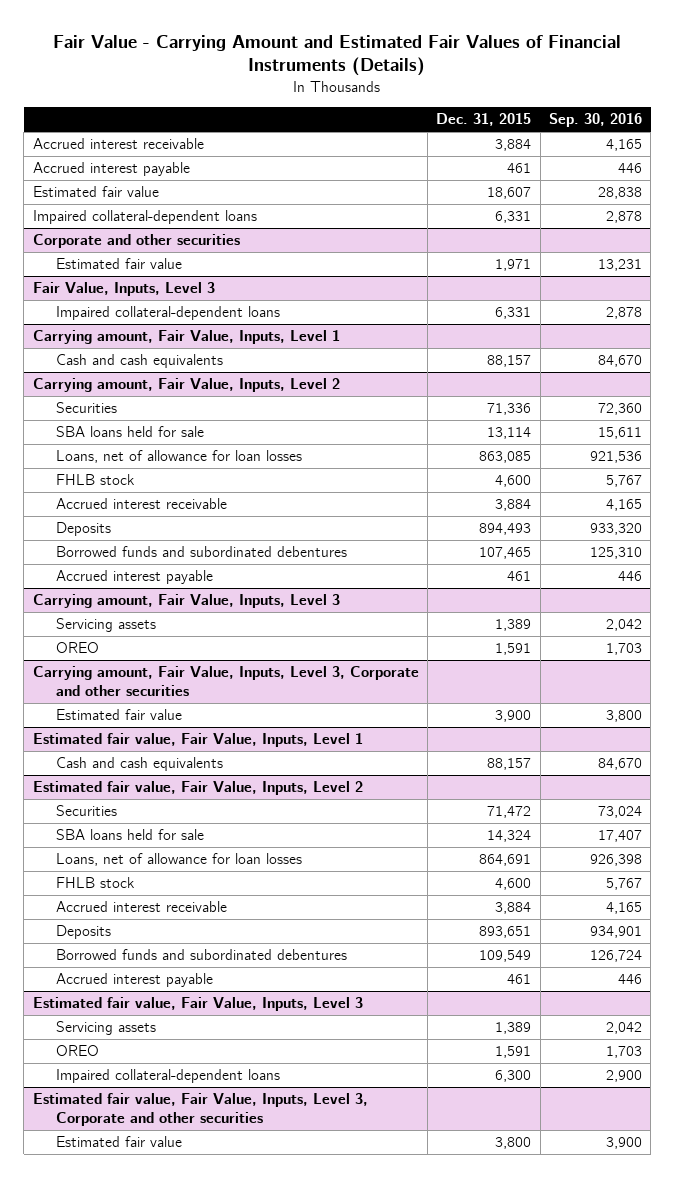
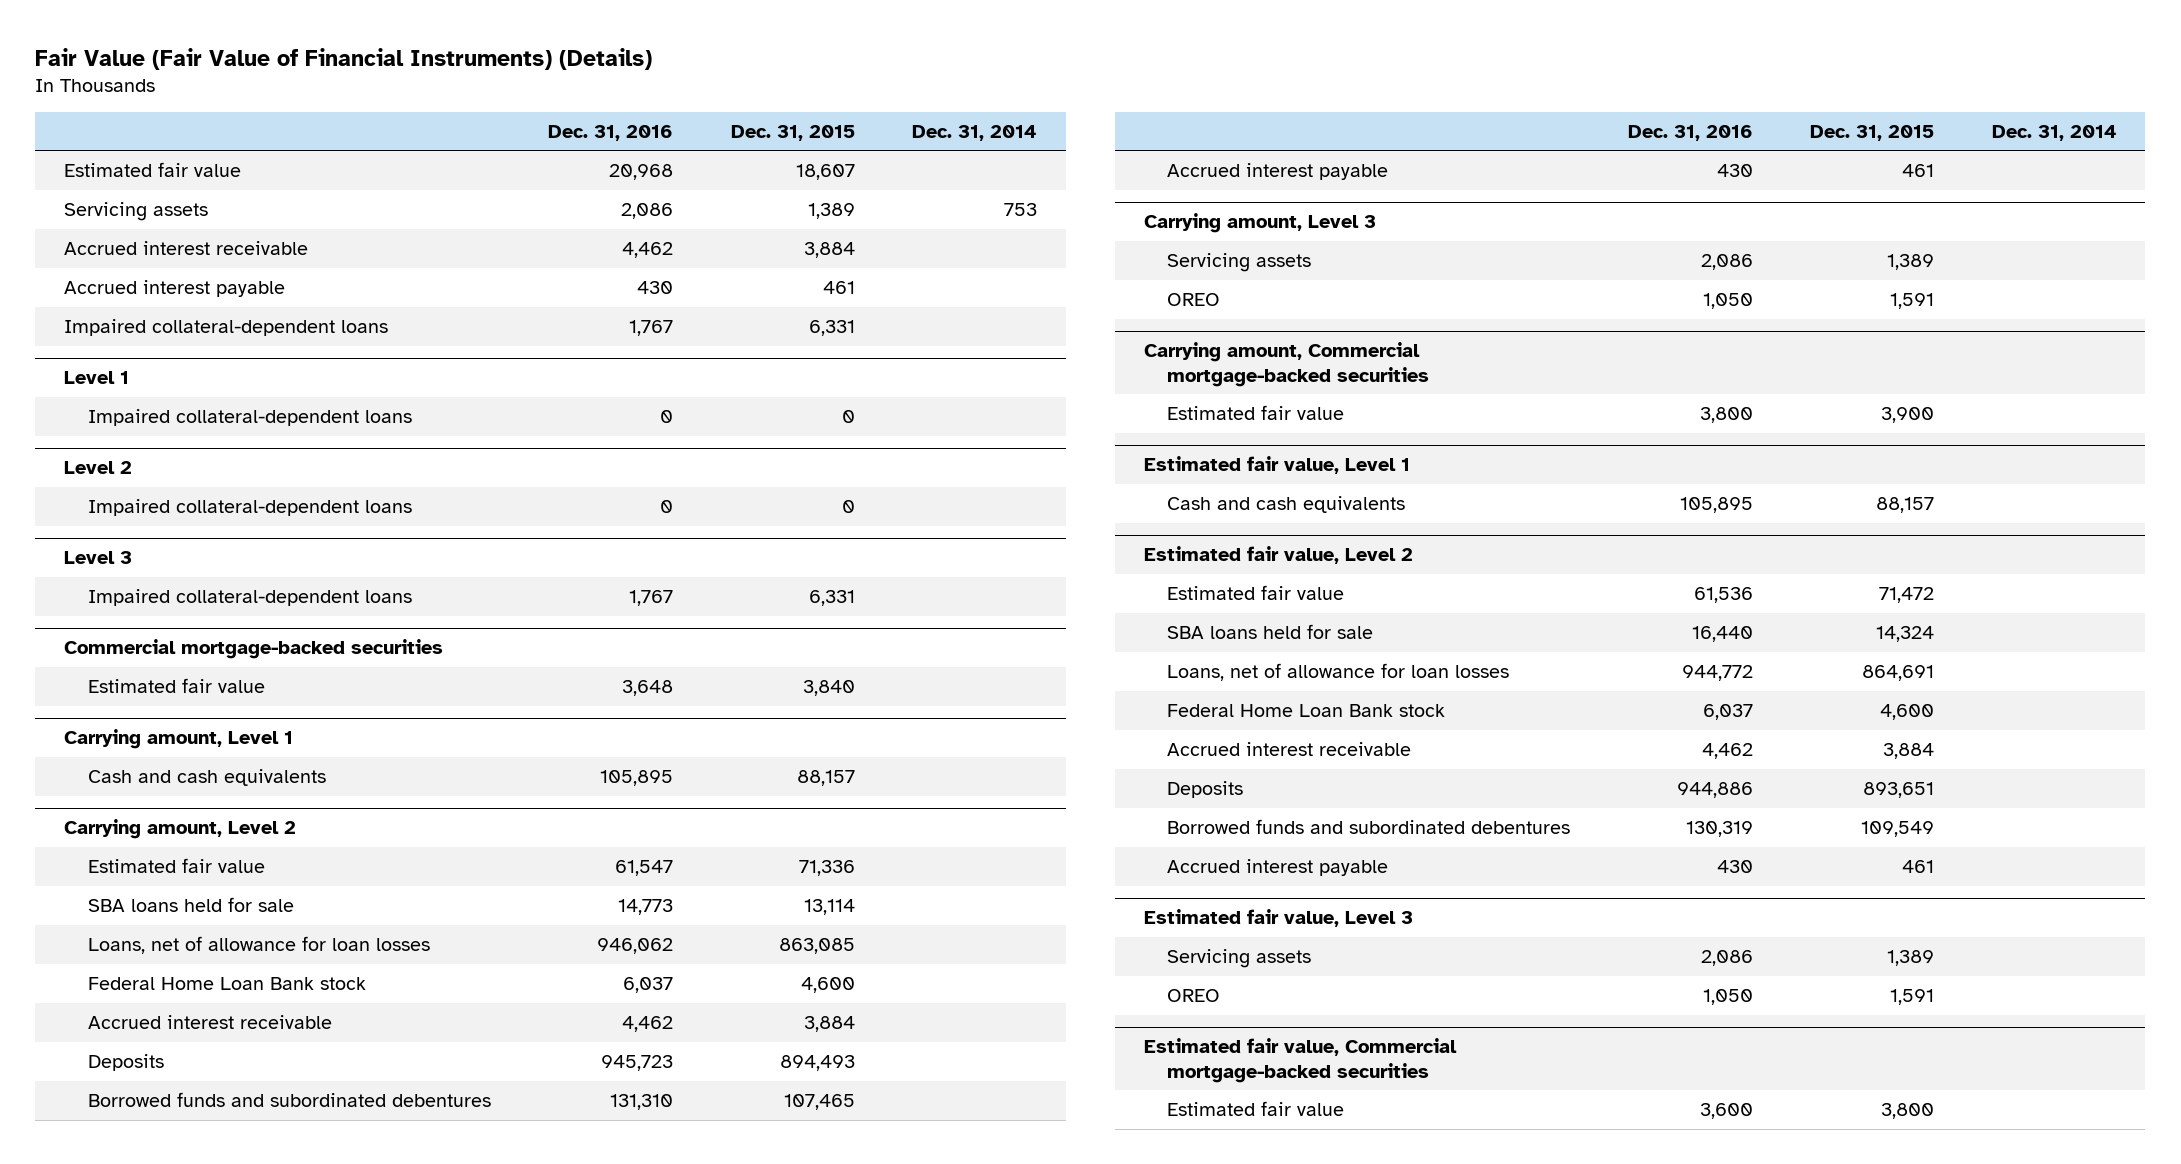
- Fair Value - Carrying Amount and Estimated Fair Values of Financial Instruments (Details)
+ Fair Value (Fair Value of Financial Instruments) (Details)
- | Dec. 31, 2015 | Sep. 30, 2016
+ | Dec. 31, 2016 | Dec. 31, 2015 | Dec. 31, 2014
moved up: Estimated fair value | 20,968 | 18,607 |
+ Servicing assets | 2,086 | 1,389 | 753
- Corporate and other securities
- Estimated fair value | 1,971 | 13,231
- Fair Value, Inputs, Level 3
+ Level 1
+ Impaired collateral-dependent loans | 0 | 0 |
+ Level 2
+ Impaired collateral-dependent loans | 0 | 0 |
+ Level 3
- Carrying amount, Fair Value, Inputs, Level 1
+ Commercial mortgage-backed securities
+ Estimated fair value | 3,648 | 3,840 |
+ Carrying amount, Level 1
- Carrying amount, Fair Value, Inputs, Level 2
- Securities | 71,336 | 72,360
+ Carrying amount, Level 2
+ Estimated fair value | 61,547 | 71,336 |
- FHLB stock | 4,600 | 5,767
+ Federal Home Loan Bank stock | 6,037 | 4,600 |
- Carrying amount, Fair Value, Inputs, Level 3
+ Carrying amount, Level 3
- Carrying amount, Fair Value, Inputs, Level 3, Corporate and other securities
+ Carrying amount, Commercial mortgage-backed securities
- Estimated fair value, Fair Value, Inputs, Level 1
+ Estimated fair value, Level 1
- Estimated fair value, Fair Value, Inputs, Level 2
- Securities | 71,472 | 73,024
+ Estimated fair value, Level 2
+ Estimated fair value | 61,536 | 71,472 |
- FHLB stock | 4,600 | 5,767
+ Federal Home Loan Bank stock | 6,037 | 4,600 |
- Estimated fair value, Fair Value, Inputs, Level 3
+ Estimated fair value, Level 3
- Impaired collateral-dependent loans | 6,300 | 2,900
- Estimated fair value, Fair Value, Inputs, Level 3, Corporate and other securities
+ Estimated fair value, Commercial mortgage-backed securities

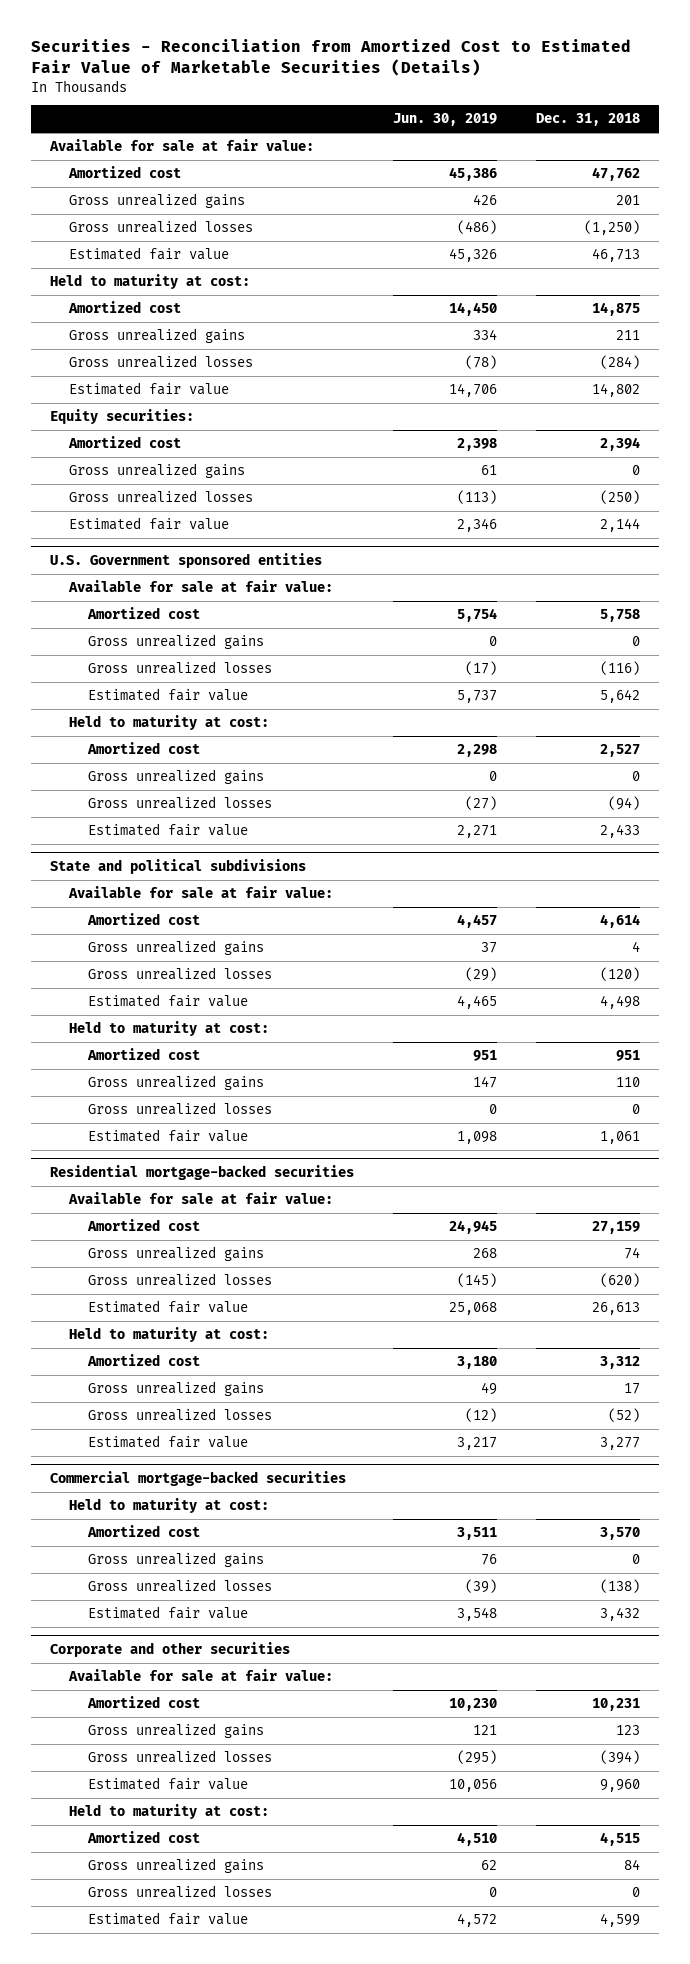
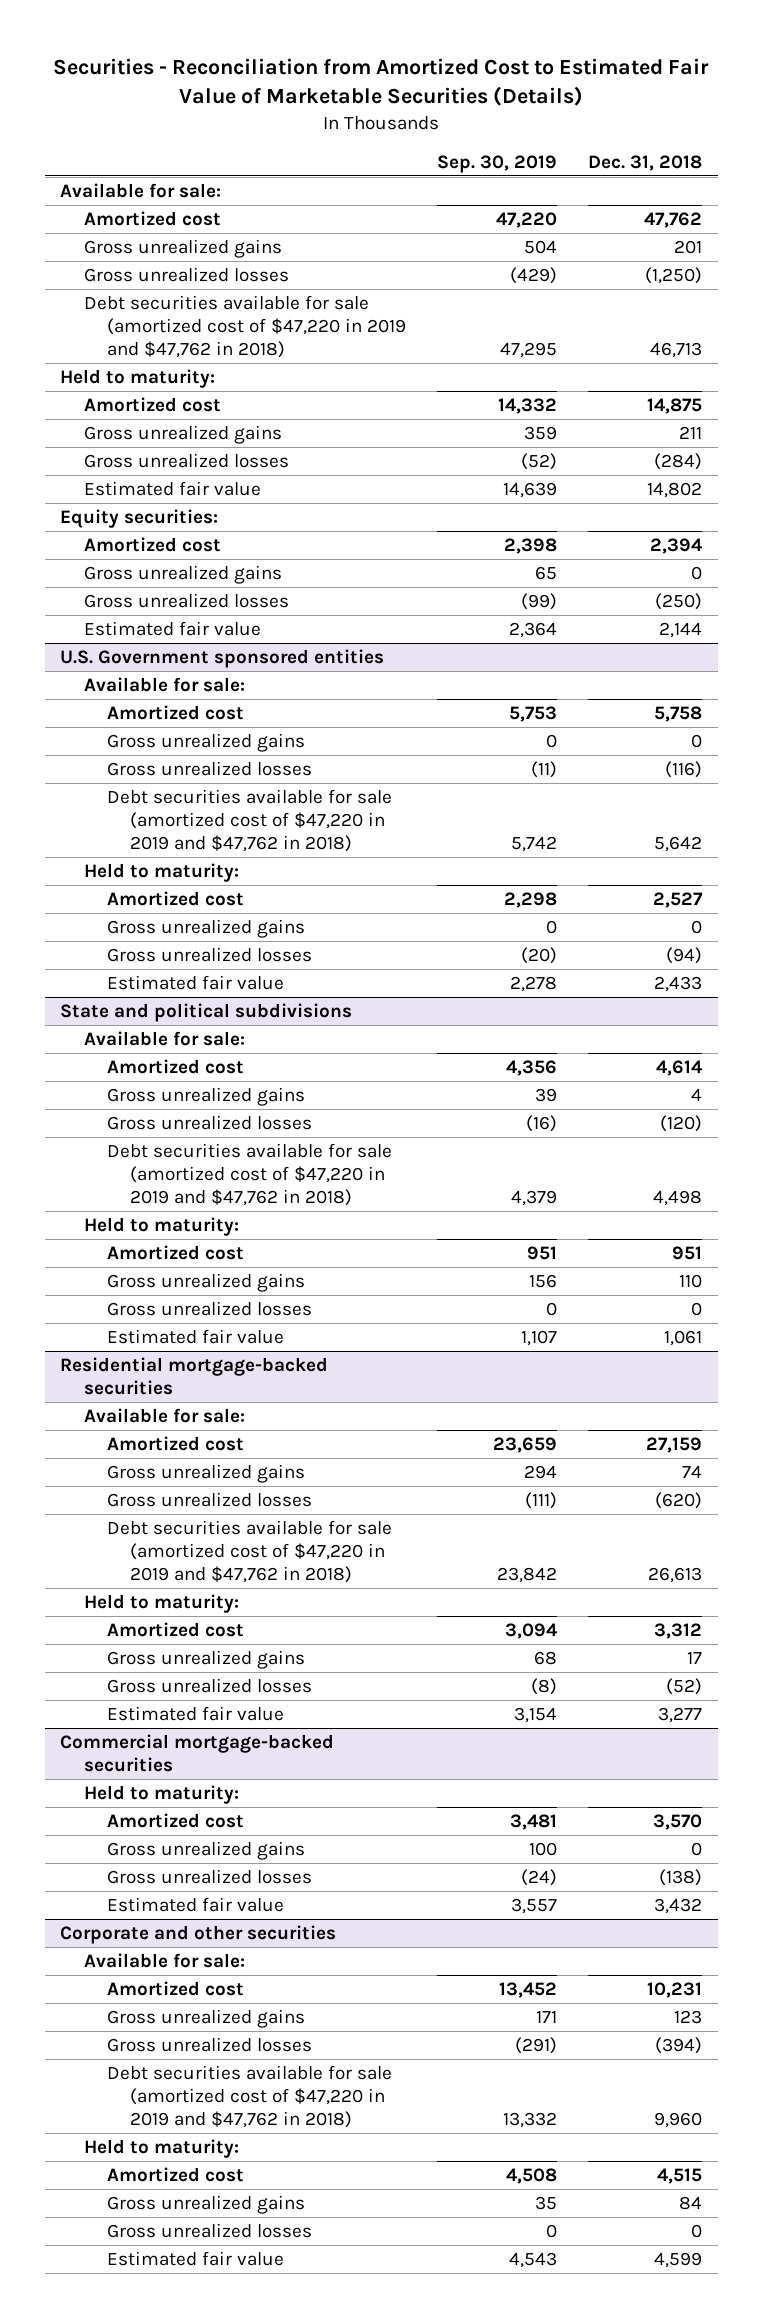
- | Jun. 30, 2019 | Dec. 31, 2018
+ | Sep. 30, 2019 | Dec. 31, 2018
- Available for sale at fair value:
+ Available for sale:
- Estimated fair value | 45,326 | 46,713
- Held to maturity at cost:
+ Debt securities available for sale (amortized cost of $47,220 in 2019 and $47,762 in 2018) | 47,295 | 46,713
+ Held to maturity:
@ U.S. Government sponsored entities
- Available for sale at fair value:
+ Available for sale:
- Estimated fair value | 5,737 | 5,642
- Held to maturity at cost:
+ Debt securities available for sale (amortized cost of $47,220 in 2019 and $47,762 in 2018) | 5,742 | 5,642
+ Held to maturity:
@ State and political subdivisions
- Available for sale at fair value:
+ Available for sale:
- Estimated fair value | 4,465 | 4,498
- Held to maturity at cost:
+ Debt securities available for sale (amortized cost of $47,220 in 2019 and $47,762 in 2018) | 4,379 | 4,498
+ Held to maturity:
@ Residential mortgage-backed securities
- Available for sale at fair value:
+ Available for sale:
- Estimated fair value | 25,068 | 26,613
- Held to maturity at cost:
+ Debt securities available for sale (amortized cost of $47,220 in 2019 and $47,762 in 2018) | 23,842 | 26,613
+ Held to maturity:
@ Commercial mortgage-backed securities
- Held to maturity at cost:
+ Held to maturity:
@ Corporate and other securities
- Available for sale at fair value:
+ Available for sale:
- Estimated fair value | 10,056 | 9,960
- Held to maturity at cost:
+ Debt securities available for sale (amortized cost of $47,220 in 2019 and $47,762 in 2018) | 13,332 | 9,960
+ Held to maturity:

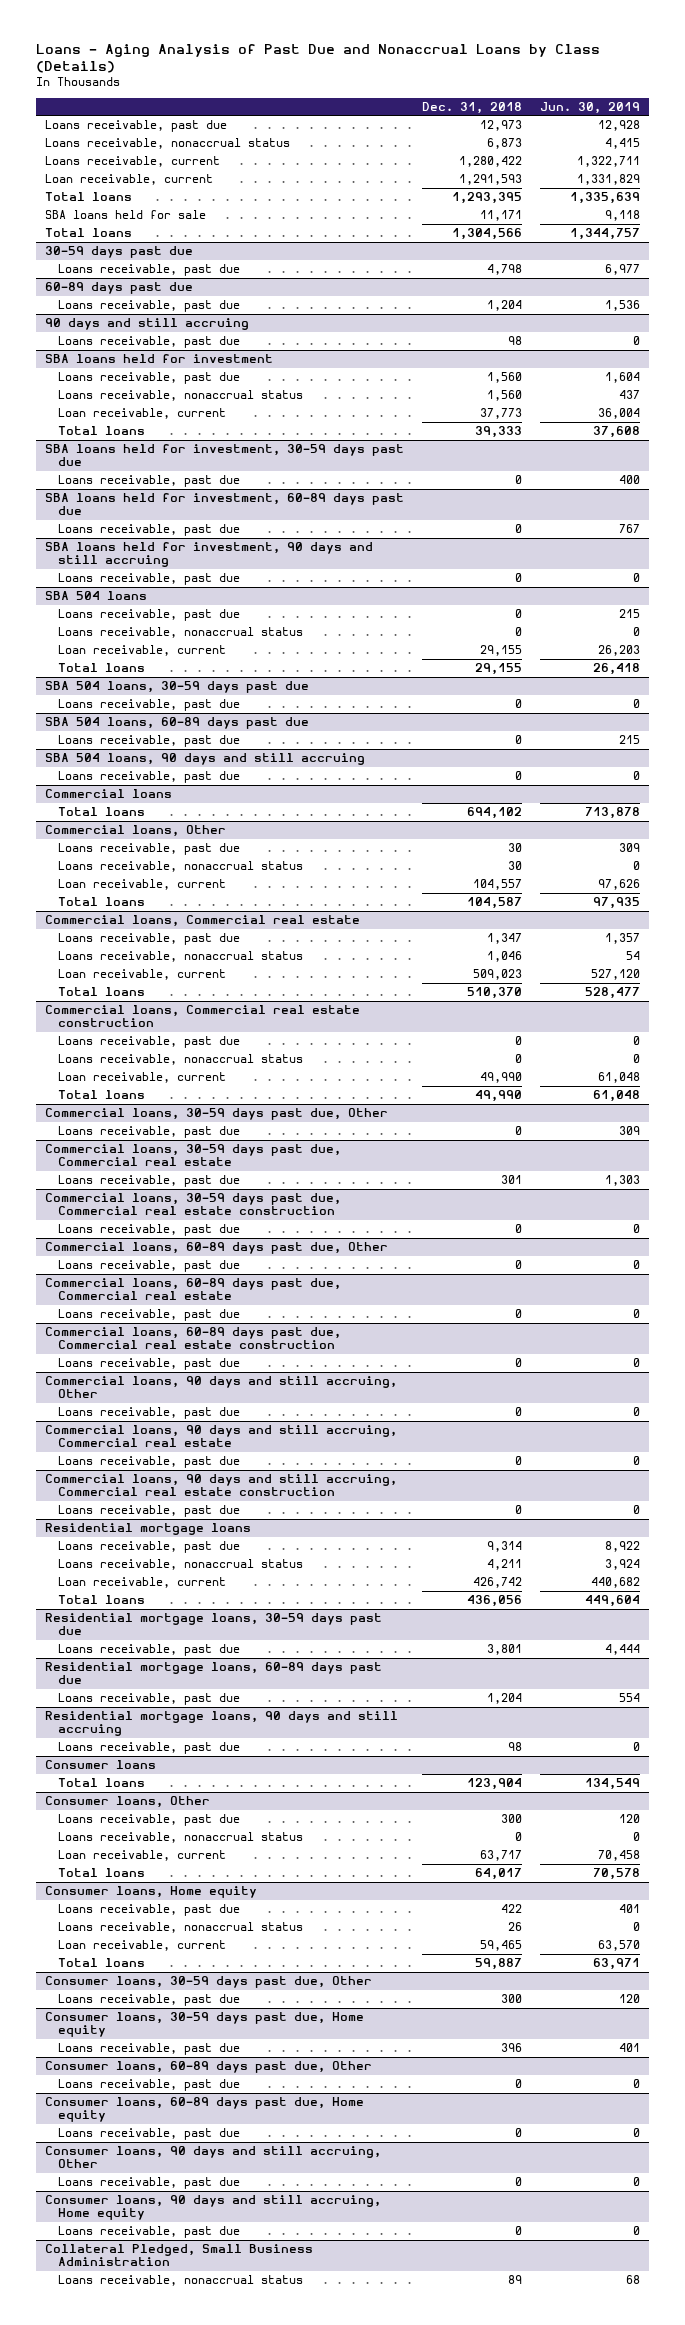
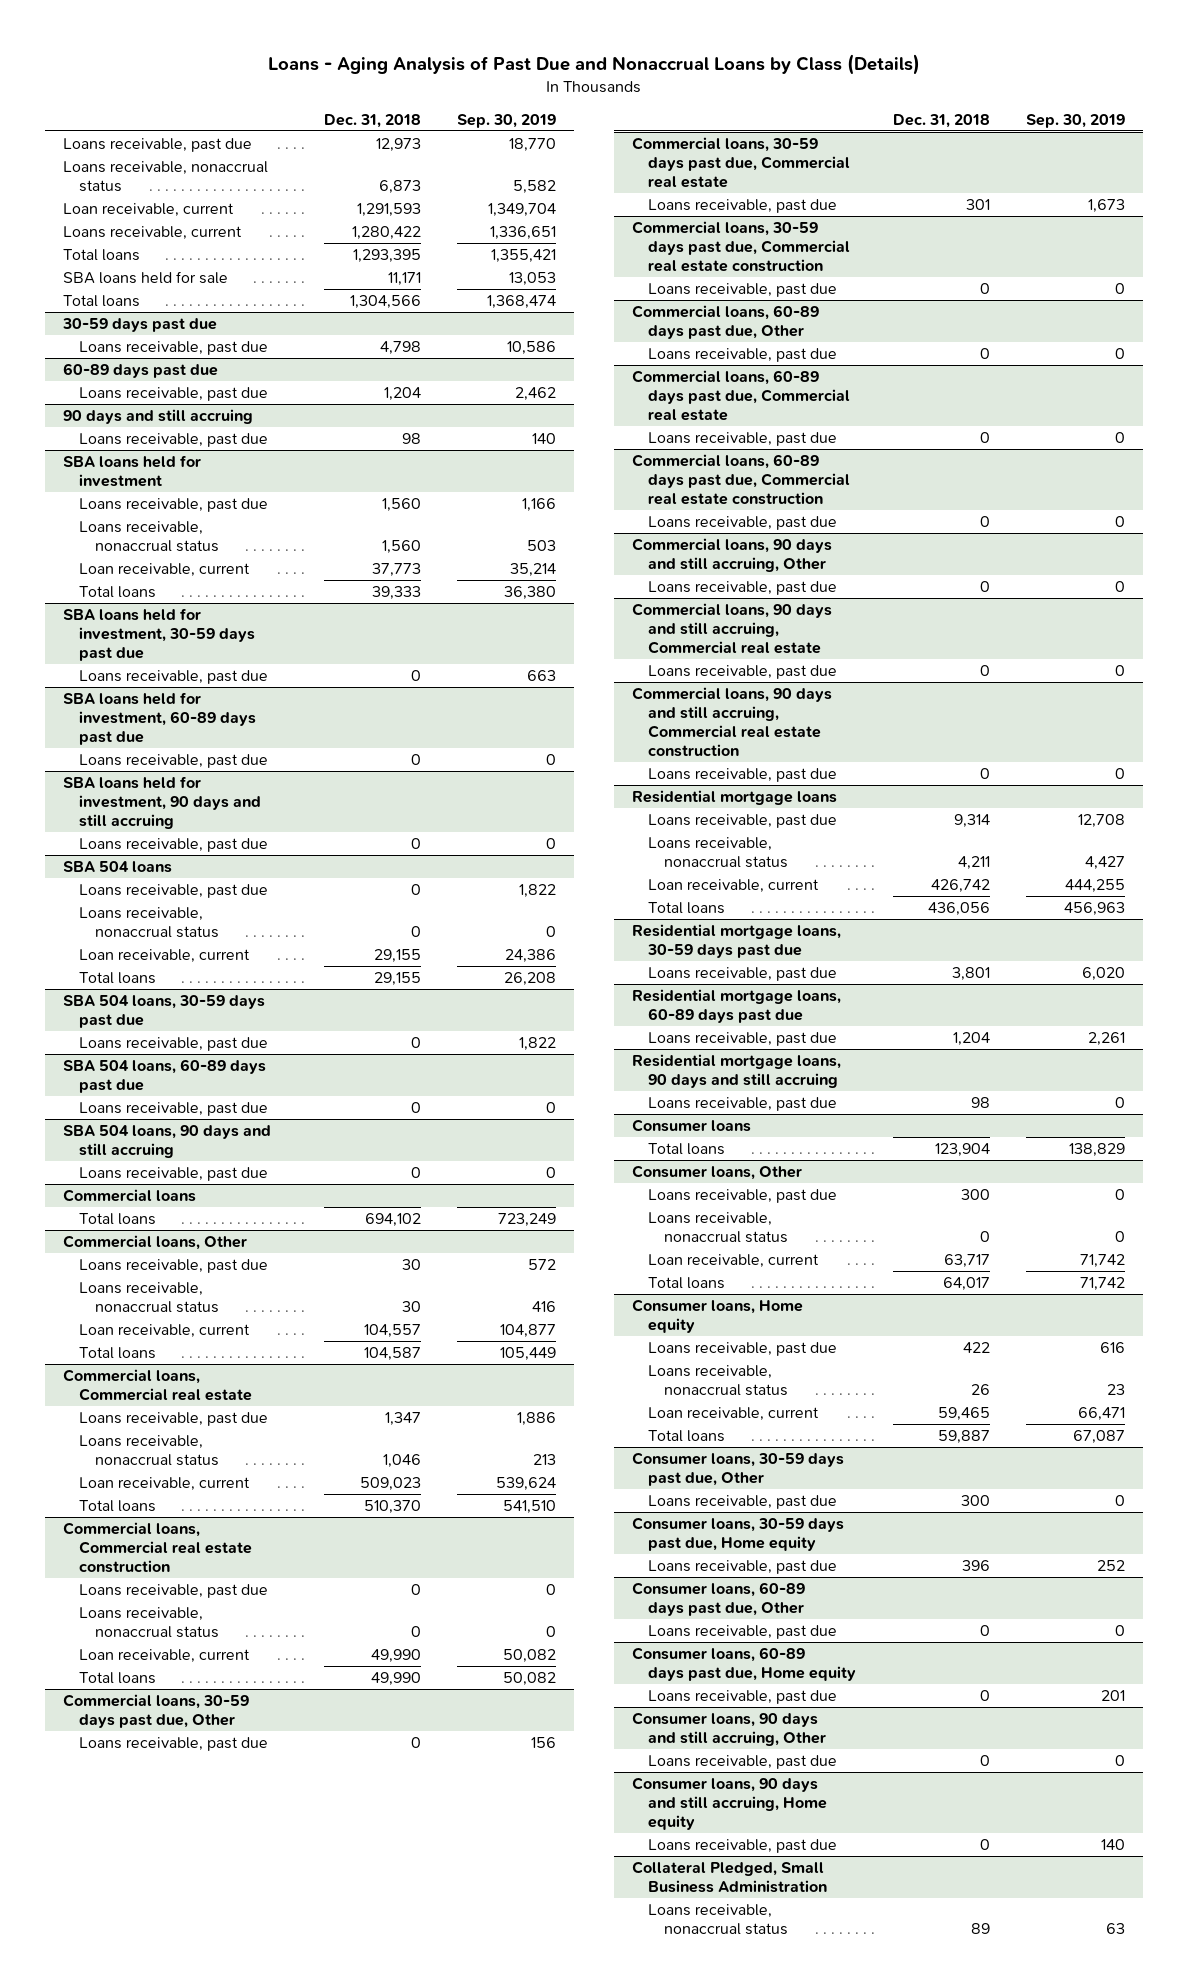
- | Dec. 31, 2018 | Jun. 30, 2019
+ | Dec. 31, 2018 | Sep. 30, 2019
moved down: Loans receivable, current | 1,280,422 | 1,336,651

